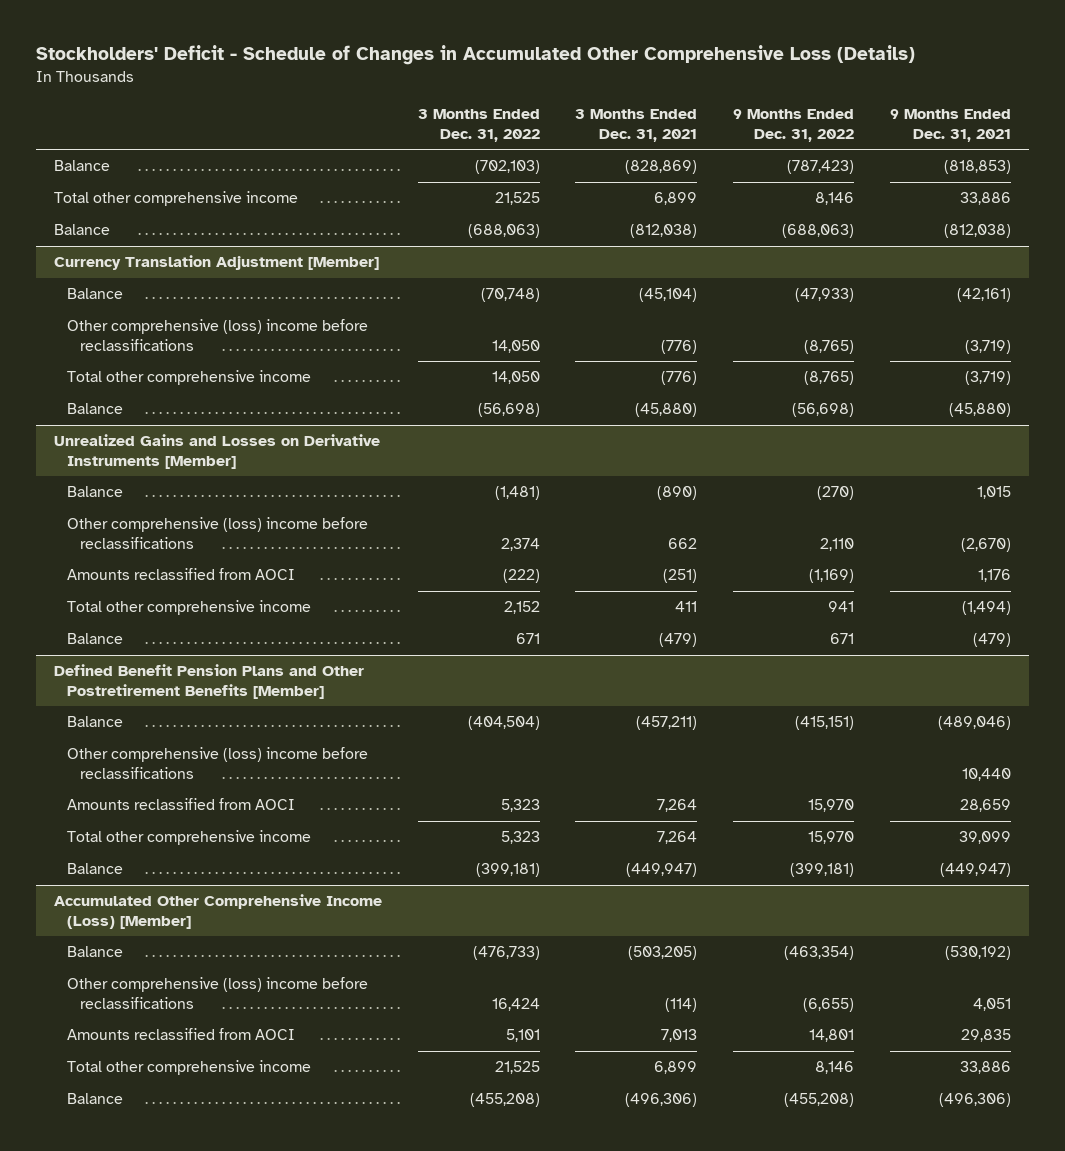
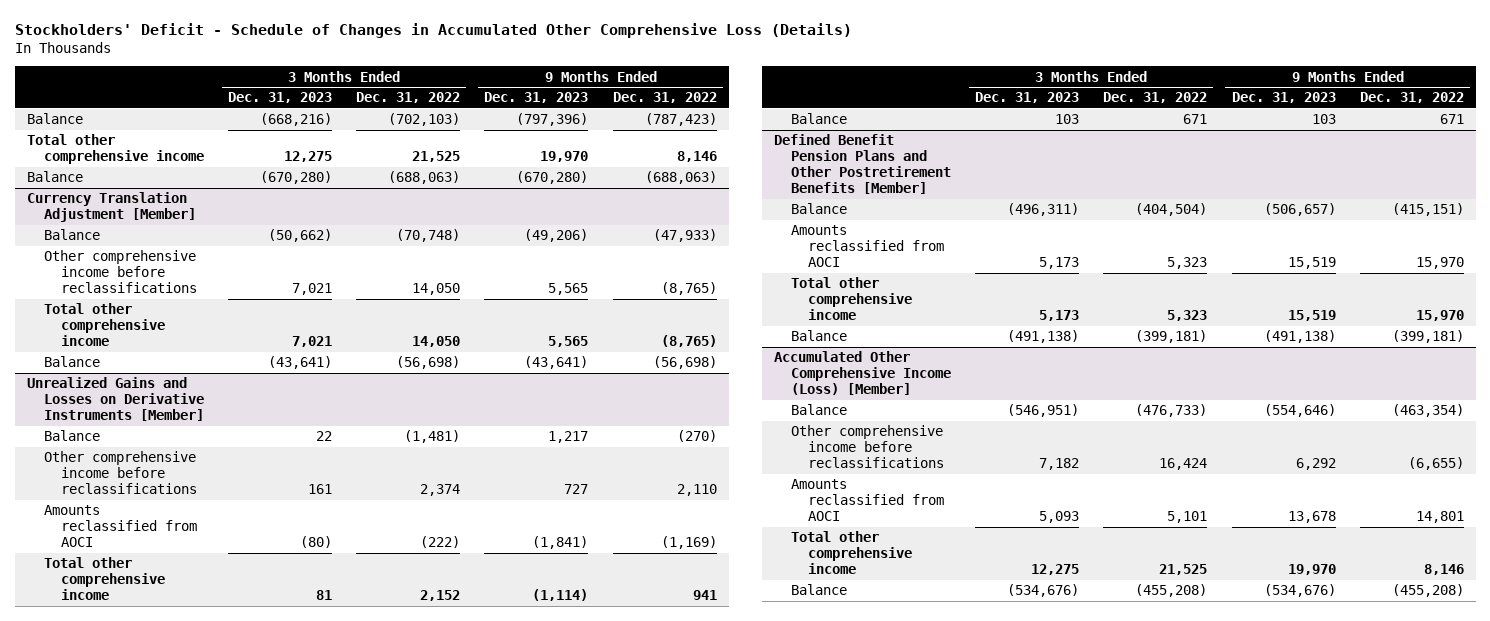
- | 3 Months Ended Dec. 31, 2022 | 3 Months Ended Dec. 31, 2021 | 9 Months Ended Dec. 31, 2022 | 9 Months Ended Dec. 31, 2021
+ | 3 Months Ended Dec. 31, 2023 | 3 Months Ended Dec. 31, 2022 | 9 Months Ended Dec. 31, 2023 | 9 Months Ended Dec. 31, 2022
@ Currency Translation Adjustment [Member]
- Other comprehensive (loss) income before reclassifications | 14,050 | (776) | (8,765) | (3,719)
+ Other comprehensive income before reclassifications | 7,021 | 14,050 | 5,565 | (8,765)
@ Unrealized Gains and Losses on Derivative Instruments [Member]
- Other comprehensive (loss) income before reclassifications | 2,374 | 662 | 2,110 | (2,670)
+ Other comprehensive income before reclassifications | 161 | 2,374 | 727 | 2,110
@ Defined Benefit Pension Plans and Other Postretirement Benefits [Member]
- Other comprehensive (loss) income before reclassifications | | | | 10,440
@ Accumulated Other Comprehensive Income (Loss) [Member]
- Other comprehensive (loss) income before reclassifications | 16,424 | (114) | (6,655) | 4,051
+ Other comprehensive income before reclassifications | 7,182 | 16,424 | 6,292 | (6,655)

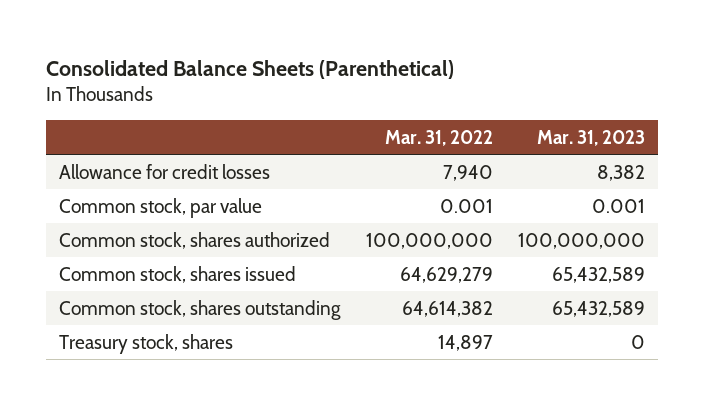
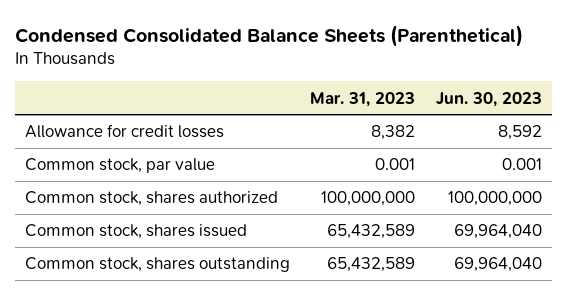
- Consolidated Balance Sheets (Parenthetical)
+ Condensed Consolidated Balance Sheets (Parenthetical)
- | Mar. 31, 2022 | Mar. 31, 2023
+ | Mar. 31, 2023 | Jun. 30, 2023
- Treasury stock, shares | 14,897 | 0

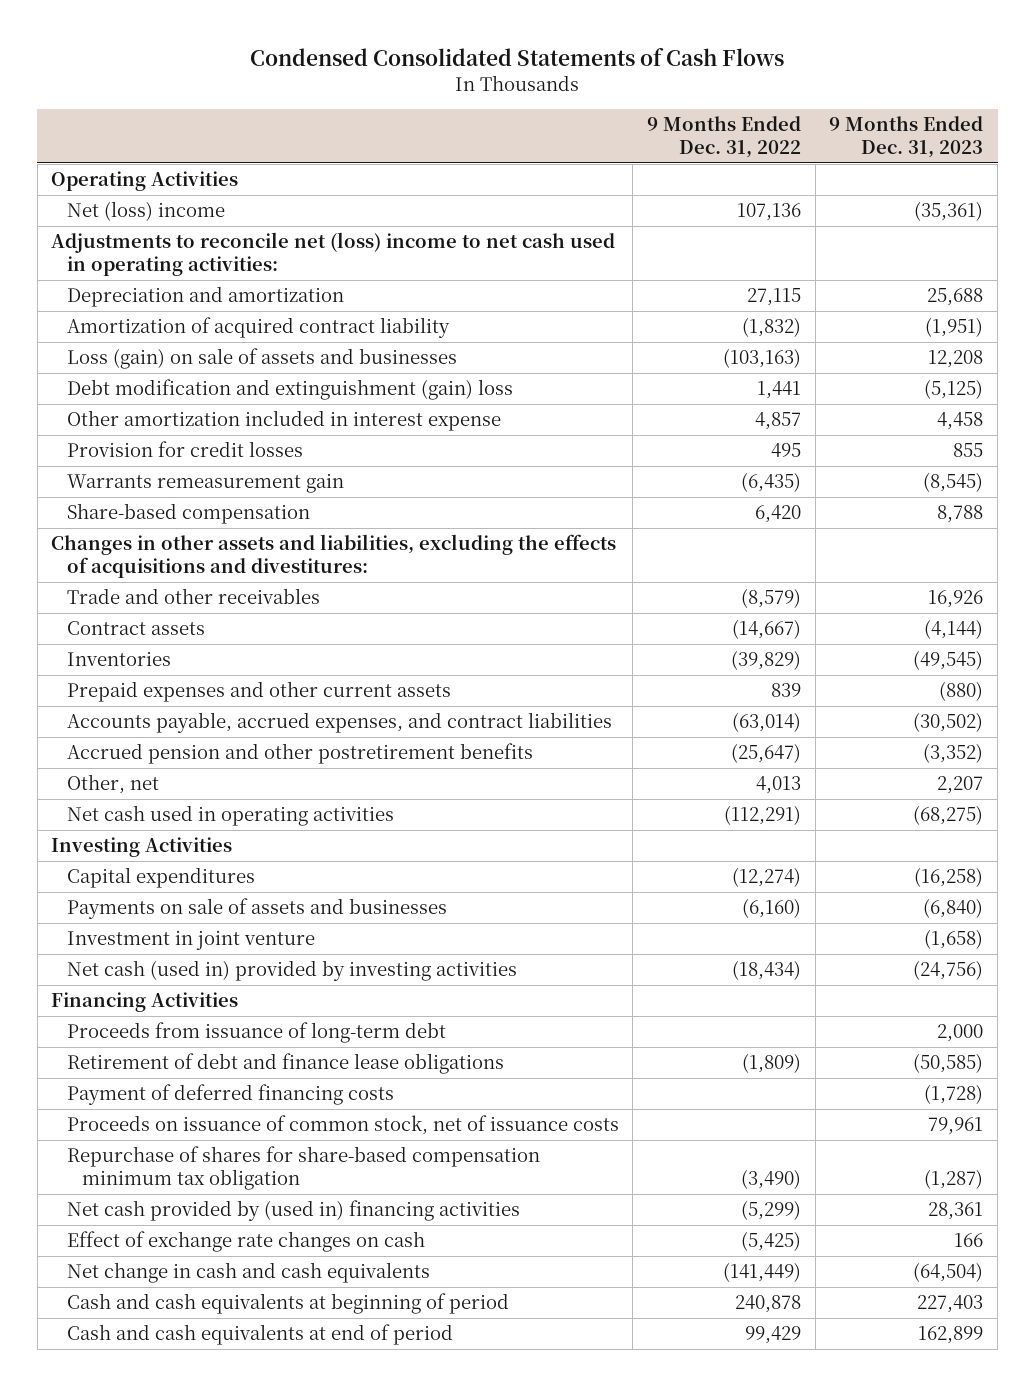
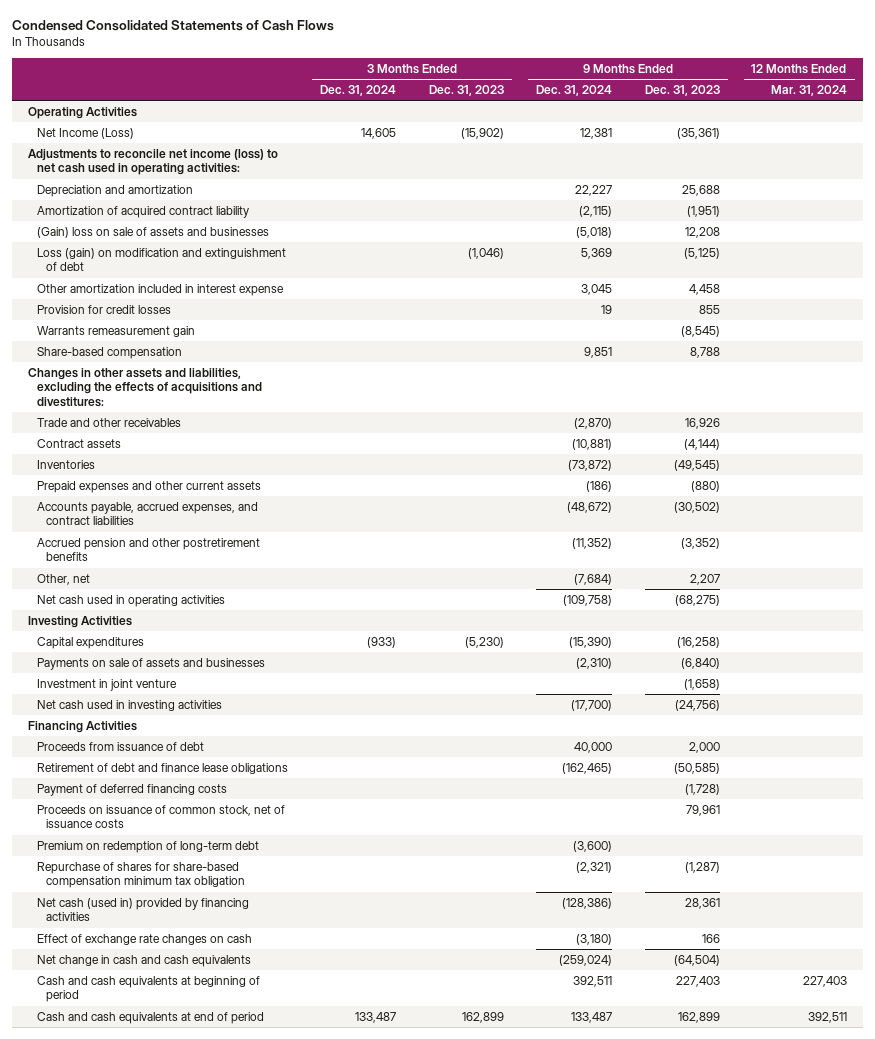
- | 9 Months Ended Dec. 31, 2022 | 9 Months Ended Dec. 31, 2023
+ | 3 Months Ended Dec. 31, 2024 | 3 Months Ended Dec. 31, 2023 | 9 Months Ended Dec. 31, 2024 | 9 Months Ended Dec. 31, 2023 | 12 Months Ended Mar. 31, 2024
- Net (loss) income | 107,136 | (35,361)
- Adjustments to reconcile net (loss) income to net cash used in operating activities:
+ Net Income (Loss) | 14,605 | (15,902) | 12,381 | (35,361) |
+ Adjustments to reconcile net income (loss) to net cash used in operating activities:
- Loss (gain) on sale of assets and businesses | (103,163) | 12,208
- Debt modification and extinguishment (gain) loss | 1,441 | (5,125)
+ (Gain) loss on sale of assets and businesses | | | (5,018) | 12,208 |
+ Loss (gain) on modification and extinguishment of debt | | (1,046) | 5,369 | (5,125) |
- Net cash (used in) provided by investing activities | (18,434) | (24,756)
+ Net cash used in investing activities | | | (17,700) | (24,756) |
- Proceeds from issuance of long-term debt | | 2,000
+ Proceeds from issuance of debt | | | 40,000 | 2,000 |
+ Premium on redemption of long-term debt | | | (3,600) | |
- Net cash provided by (used in) financing activities | (5,299) | 28,361
+ Net cash (used in) provided by financing activities | | | (128,386) | 28,361 |

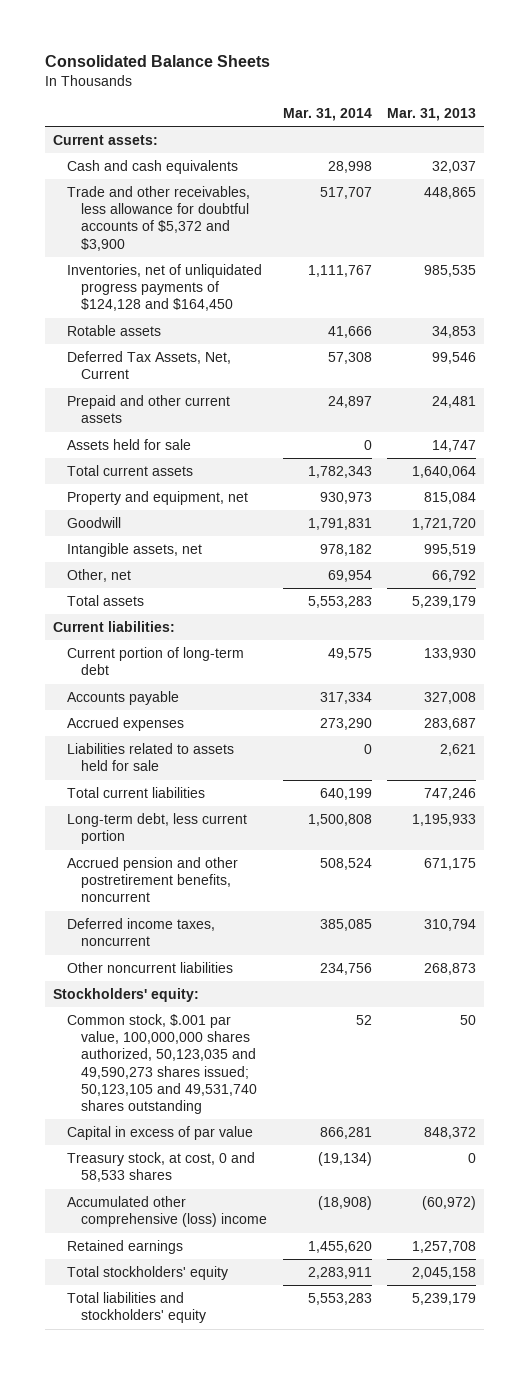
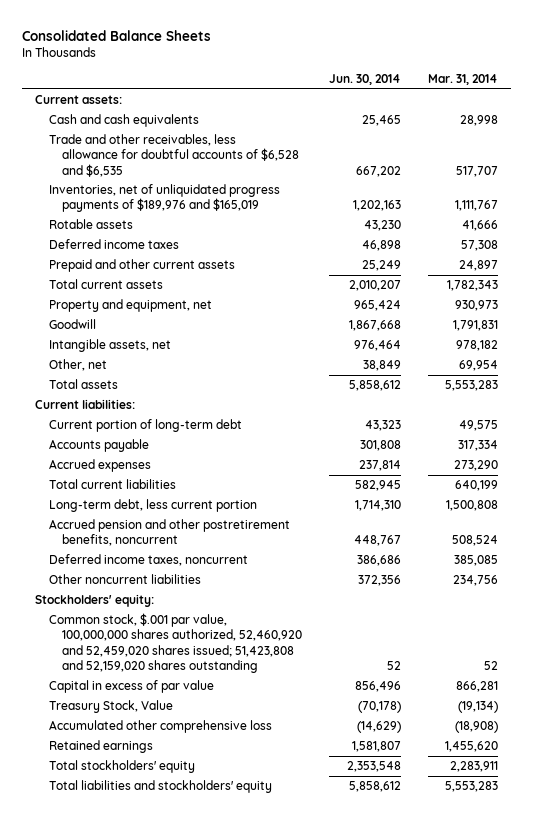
- | Mar. 31, 2014 | Mar. 31, 2013
+ | Jun. 30, 2014 | Mar. 31, 2014
- Trade and other receivables, less allowance for doubtful accounts of $5,372 and $3,900 | 517,707 | 448,865
- Inventories, net of unliquidated progress payments of $124,128 and $164,450 | 1,111,767 | 985,535
+ Trade and other receivables, less allowance for doubtful accounts of $6,528 and $6,535 | 667,202 | 517,707
+ Inventories, net of unliquidated progress payments of $189,976 and $165,019 | 1,202,163 | 1,111,767
- Deferred Tax Assets, Net, Current | 57,308 | 99,546
+ Deferred income taxes | 46,898 | 57,308
- Assets held for sale | 0 | 14,747
- Liabilities related to assets held for sale | 0 | 2,621
- Common stock, $.001 par value, 100,000,000 shares authorized, 50,123,035 and 49,590,273 shares issued; 50,123,105 and 49,531,740 shares outstanding | 52 | 50
+ Common stock, $.001 par value, 100,000,000 shares authorized, 52,460,920 and 52,459,020 shares issued; 51,423,808 and 52,159,020 shares outstanding | 52 | 52
- Treasury stock, at cost, 0 and 58,533 shares | (19,134) | 0
- Accumulated other comprehensive (loss) income | (18,908) | (60,972)
+ Treasury Stock, Value | (70,178) | (19,134)
+ Accumulated other comprehensive loss | (14,629) | (18,908)

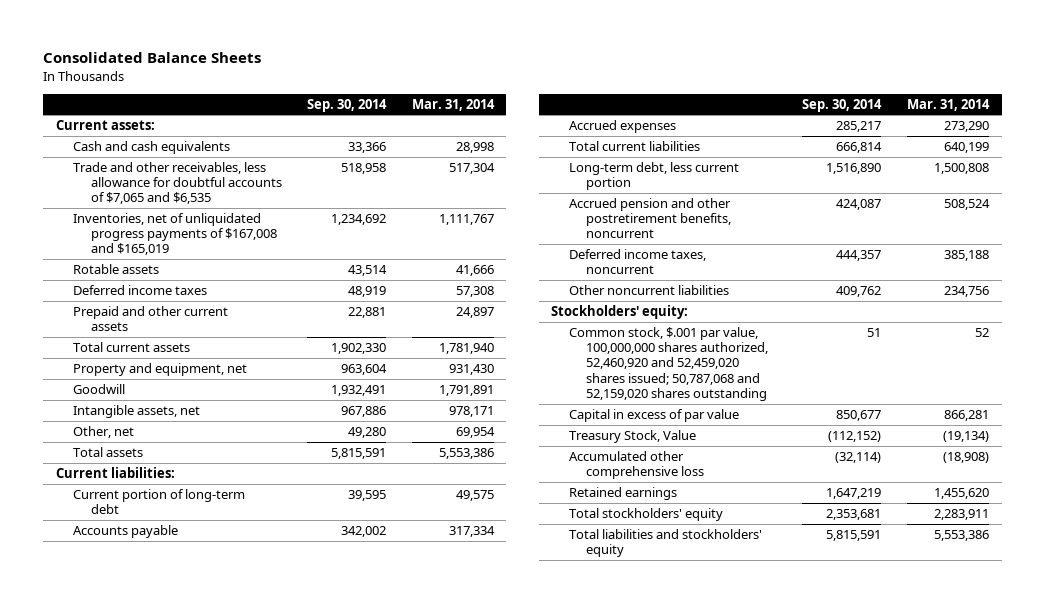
- | Jun. 30, 2014 | Mar. 31, 2014
+ | Sep. 30, 2014 | Mar. 31, 2014
- Trade and other receivables, less allowance for doubtful accounts of $6,528 and $6,535 | 667,202 | 517,707
- Inventories, net of unliquidated progress payments of $189,976 and $165,019 | 1,202,163 | 1,111,767
+ Trade and other receivables, less allowance for doubtful accounts of $7,065 and $6,535 | 518,958 | 517,304
+ Inventories, net of unliquidated progress payments of $167,008 and $165,019 | 1,234,692 | 1,111,767
- Total current assets | 2,010,207 | 1,782,343
- Property and equipment, net | 965,424 | 930,973
- Goodwill | 1,867,668 | 1,791,831
- Intangible assets, net | 976,464 | 978,182
+ Total current assets | 1,902,330 | 1,781,940
+ Property and equipment, net | 963,604 | 931,430
+ Goodwill | 1,932,491 | 1,791,891
+ Intangible assets, net | 967,886 | 978,171
- Total assets | 5,858,612 | 5,553,283
+ Total assets | 5,815,591 | 5,553,386
- Deferred income taxes, noncurrent | 386,686 | 385,085
+ Deferred income taxes, noncurrent | 444,357 | 385,188
- Common stock, $.001 par value, 100,000,000 shares authorized, 52,460,920 and 52,459,020 shares issued; 51,423,808 and 52,159,020 shares outstanding | 52 | 52
+ Common stock, $.001 par value, 100,000,000 shares authorized, 52,460,920 and 52,459,020 shares issued; 50,787,068 and 52,159,020 shares outstanding | 51 | 52
- Total liabilities and stockholders' equity | 5,858,612 | 5,553,283
+ Total liabilities and stockholders' equity | 5,815,591 | 5,553,386

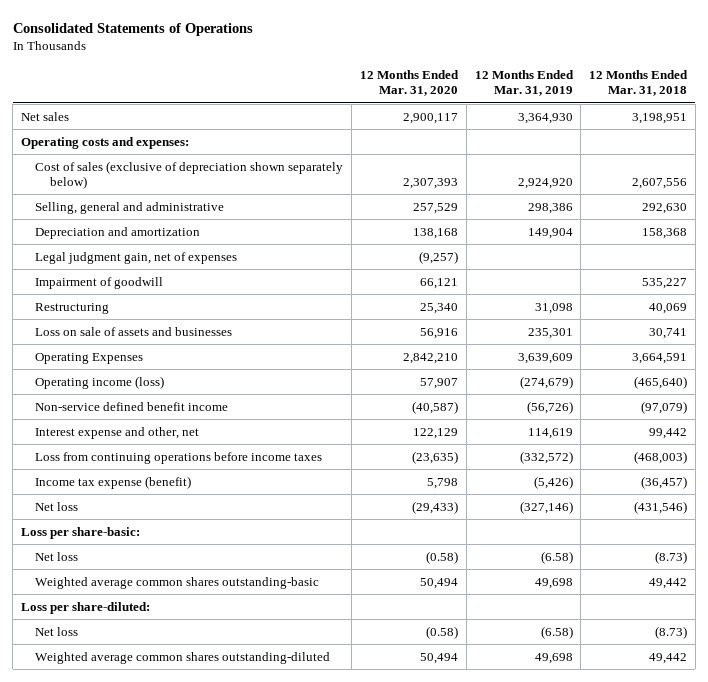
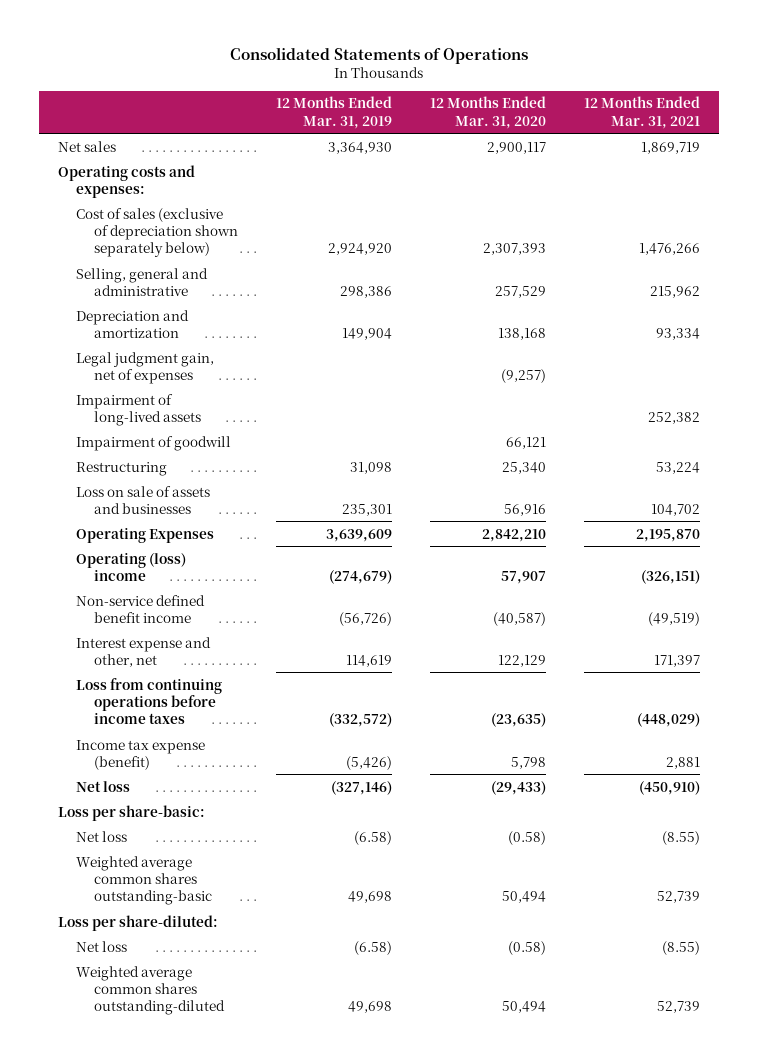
- | 12 Months Ended Mar. 31, 2020 | 12 Months Ended Mar. 31, 2019 | 12 Months Ended Mar. 31, 2018
+ | 12 Months Ended Mar. 31, 2019 | 12 Months Ended Mar. 31, 2020 | 12 Months Ended Mar. 31, 2021
+ Impairment of long-lived assets | | | 252,382
- Operating income (loss) | 57,907 | (274,679) | (465,640)
+ Operating (loss) income | (274,679) | 57,907 | (326,151)

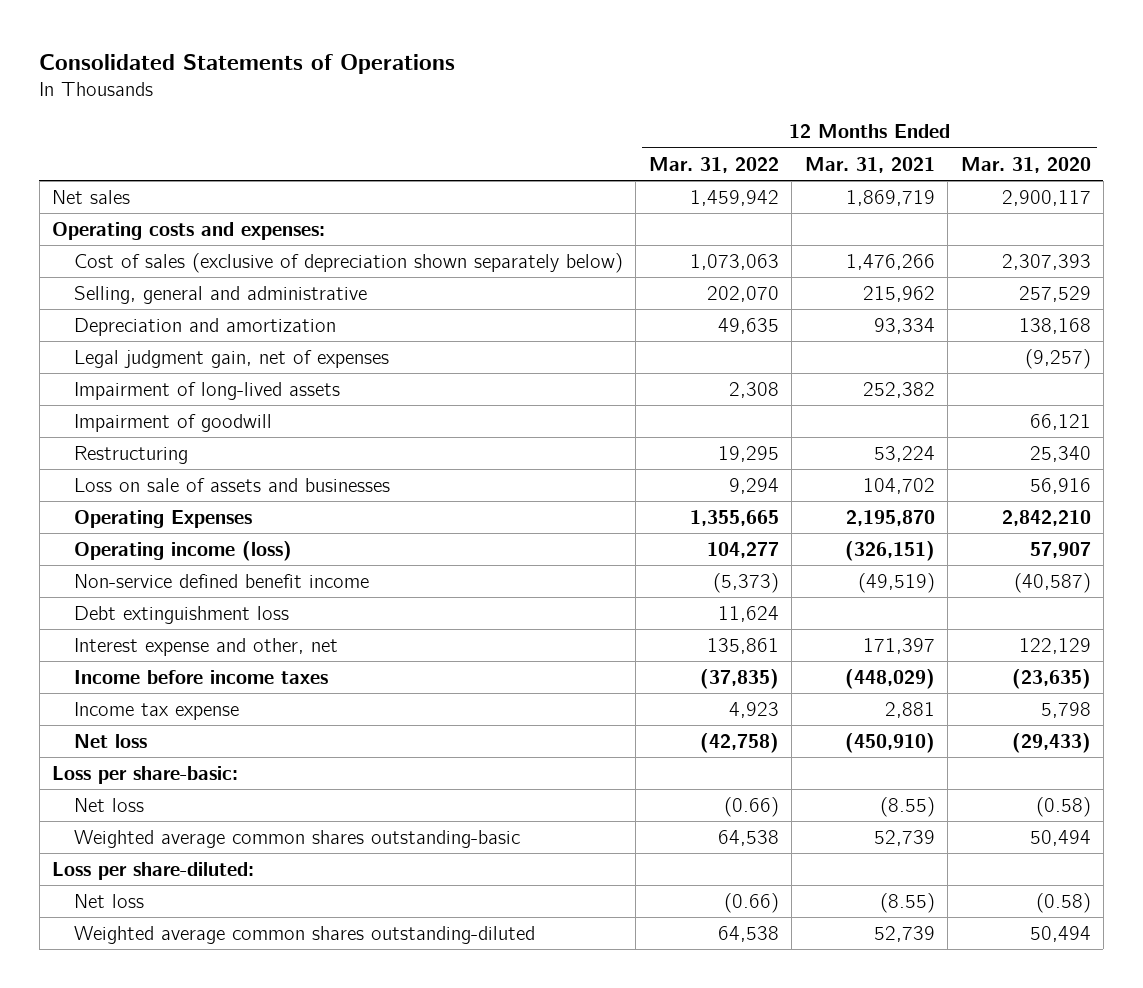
- | 12 Months Ended Mar. 31, 2019 | 12 Months Ended Mar. 31, 2020 | 12 Months Ended Mar. 31, 2021
+ | 12 Months Ended Mar. 31, 2022 | 12 Months Ended Mar. 31, 2021 | 12 Months Ended Mar. 31, 2020
- Operating (loss) income | (274,679) | 57,907 | (326,151)
+ Operating income (loss) | 104,277 | (326,151) | 57,907
+ Debt extinguishment loss | 11,624 | |
- Loss from continuing operations before income taxes | (332,572) | (23,635) | (448,029)
- Income tax expense (benefit) | (5,426) | 5,798 | 2,881
+ Income before income taxes | (37,835) | (448,029) | (23,635)
+ Income tax expense | 4,923 | 2,881 | 5,798

